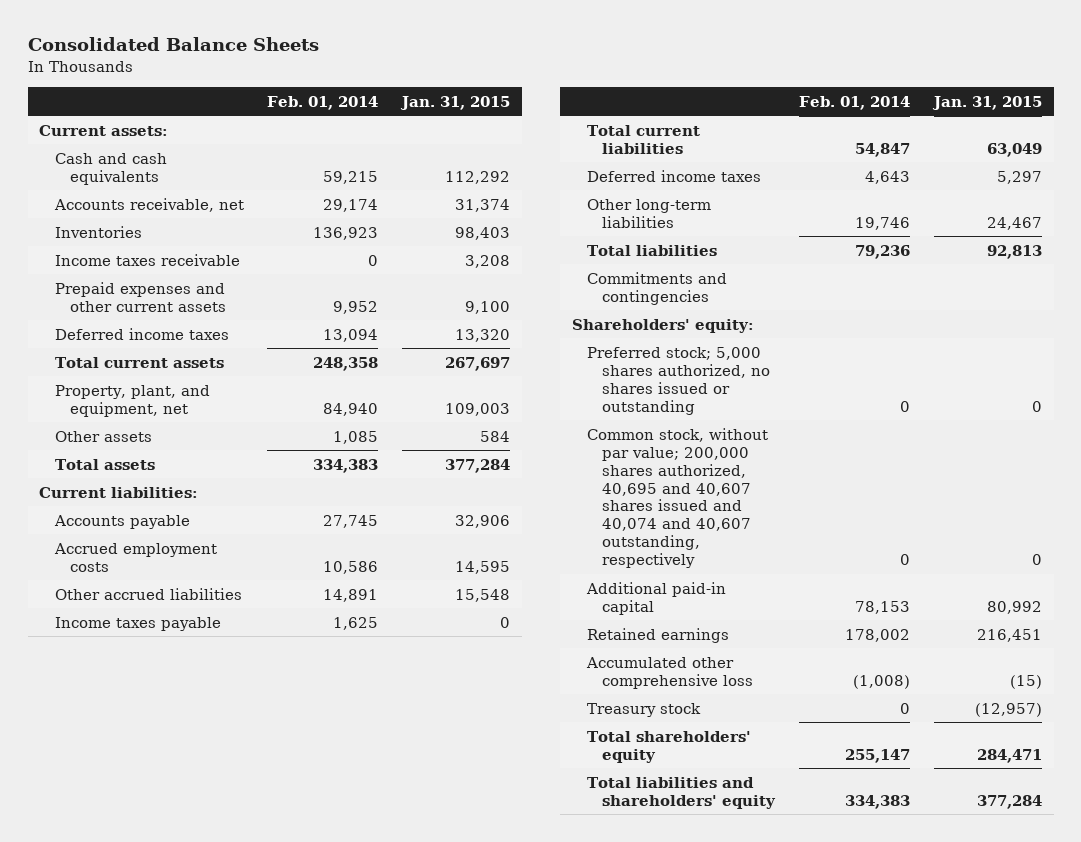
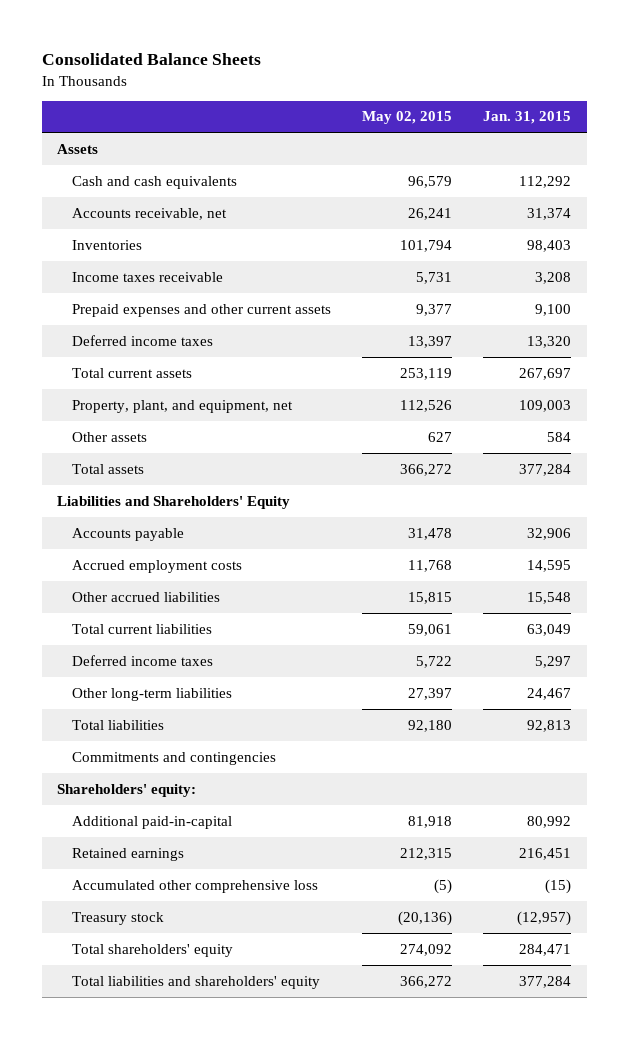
- | Feb. 01, 2014 | Jan. 31, 2015
+ | May 02, 2015 | Jan. 31, 2015
- Current assets:
+ Assets
- Current liabilities:
+ Liabilities and Shareholders' Equity
- Income taxes payable | 1,625 | 0
- Preferred stock; 5,000 shares authorized, no shares issued or outstanding | 0 | 0
- Common stock, without par value; 200,000 shares authorized, 40,695 and 40,607 shares issued and 40,074 and 40,607 outstanding, respectively | 0 | 0
- Additional paid-in capital | 78,153 | 80,992
+ Additional paid-in-capital | 81,918 | 80,992

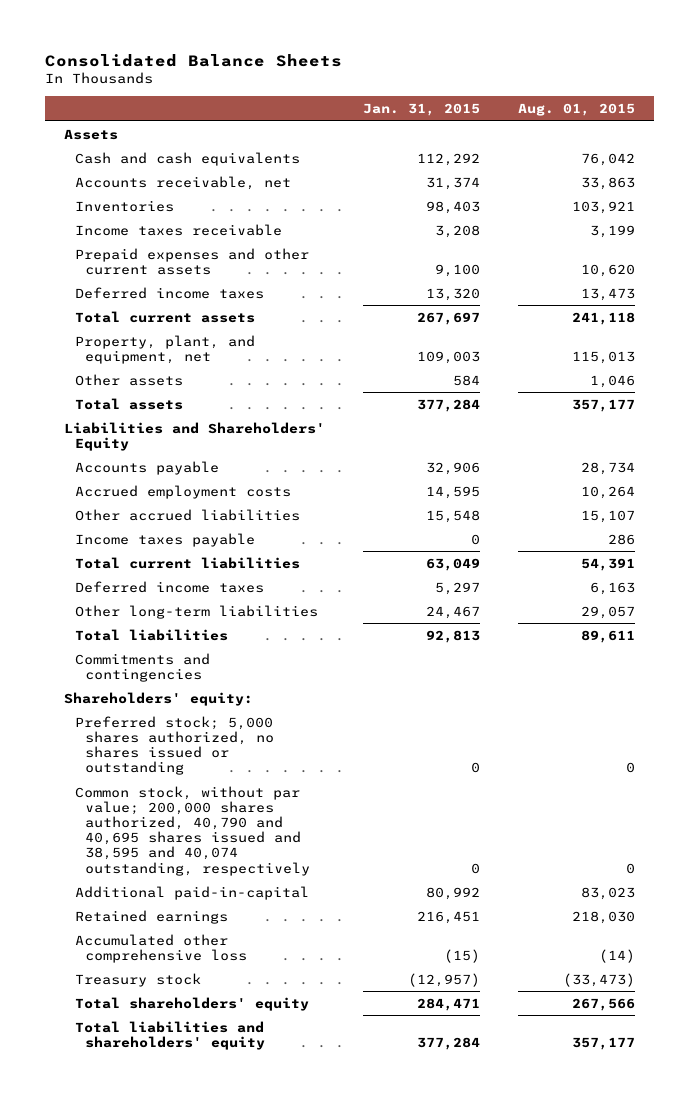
- | May 02, 2015 | Jan. 31, 2015
+ | Jan. 31, 2015 | Aug. 01, 2015
+ Income taxes payable | 0 | 286
+ Preferred stock; 5,000 shares authorized, no shares issued or outstanding | 0 | 0
+ Common stock, without par value; 200,000 shares authorized, 40,790 and 40,695 shares issued and 38,595 and 40,074 outstanding, respectively | 0 | 0

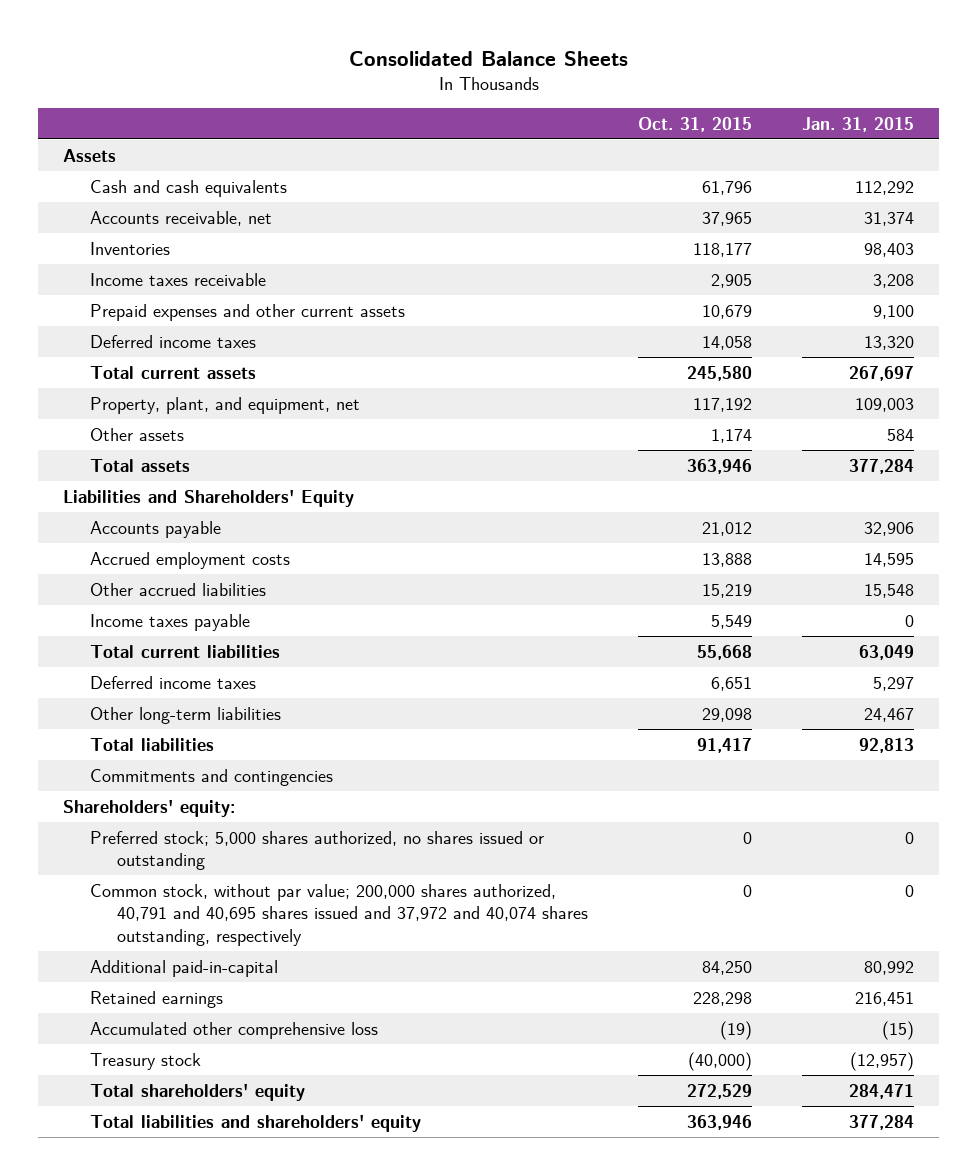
- | Jan. 31, 2015 | Aug. 01, 2015
+ | Oct. 31, 2015 | Jan. 31, 2015
- Common stock, without par value; 200,000 shares authorized, 40,790 and 40,695 shares issued and 38,595 and 40,074 outstanding, respectively | 0 | 0
+ Common stock, without par value; 200,000 shares authorized, 40,791 and 40,695 shares issued and 37,972 and 40,074 shares outstanding, respectively | 0 | 0

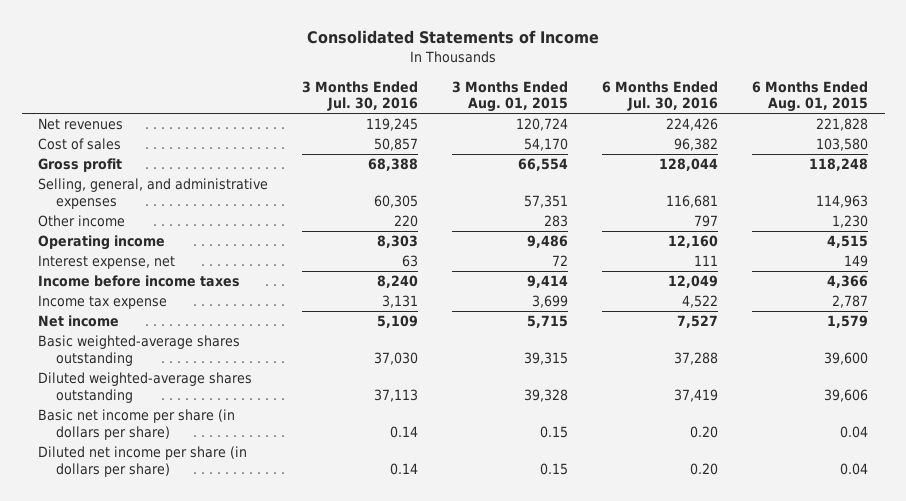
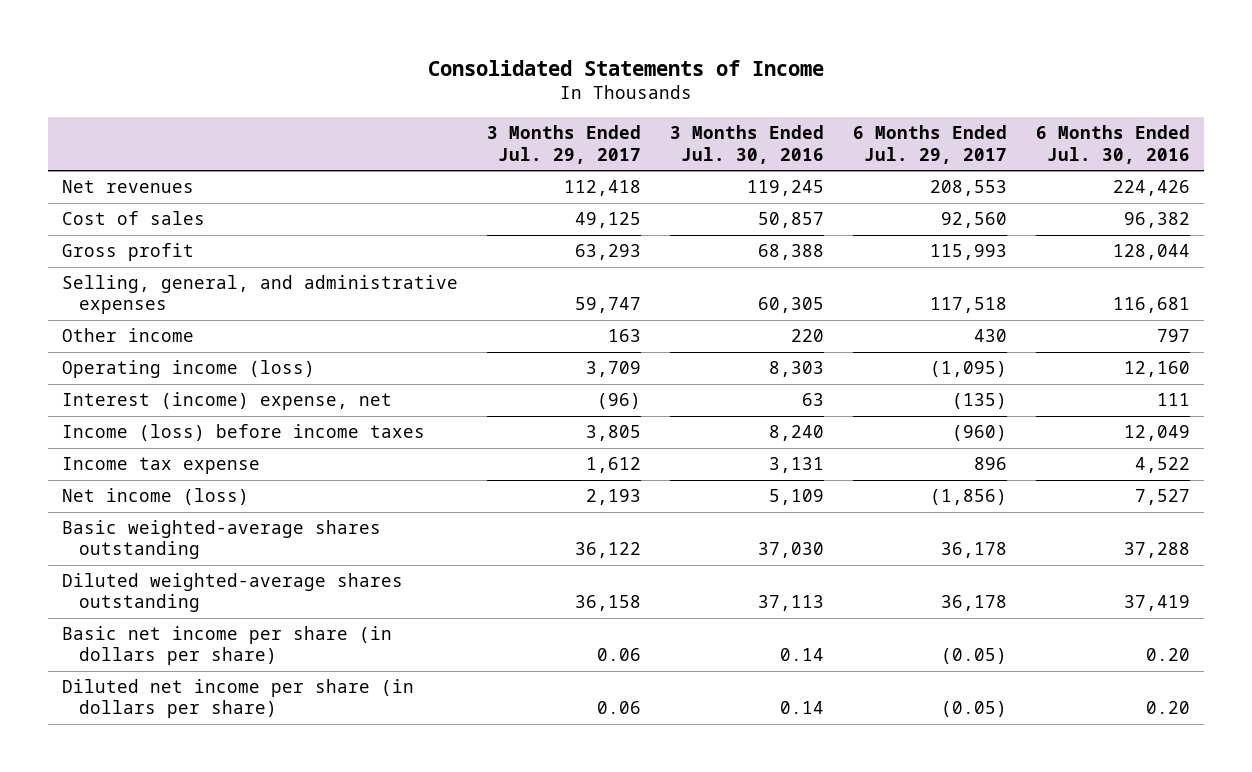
- | 3 Months Ended Jul. 30, 2016 | 3 Months Ended Aug. 01, 2015 | 6 Months Ended Jul. 30, 2016 | 6 Months Ended Aug. 01, 2015
+ | 3 Months Ended Jul. 29, 2017 | 3 Months Ended Jul. 30, 2016 | 6 Months Ended Jul. 29, 2017 | 6 Months Ended Jul. 30, 2016
- Operating income | 8,303 | 9,486 | 12,160 | 4,515
- Interest expense, net | 63 | 72 | 111 | 149
- Income before income taxes | 8,240 | 9,414 | 12,049 | 4,366
+ Operating income (loss) | 3,709 | 8,303 | (1,095) | 12,160
+ Interest (income) expense, net | (96) | 63 | (135) | 111
+ Income (loss) before income taxes | 3,805 | 8,240 | (960) | 12,049
- Net income | 5,109 | 5,715 | 7,527 | 1,579
+ Net income (loss) | 2,193 | 5,109 | (1,856) | 7,527

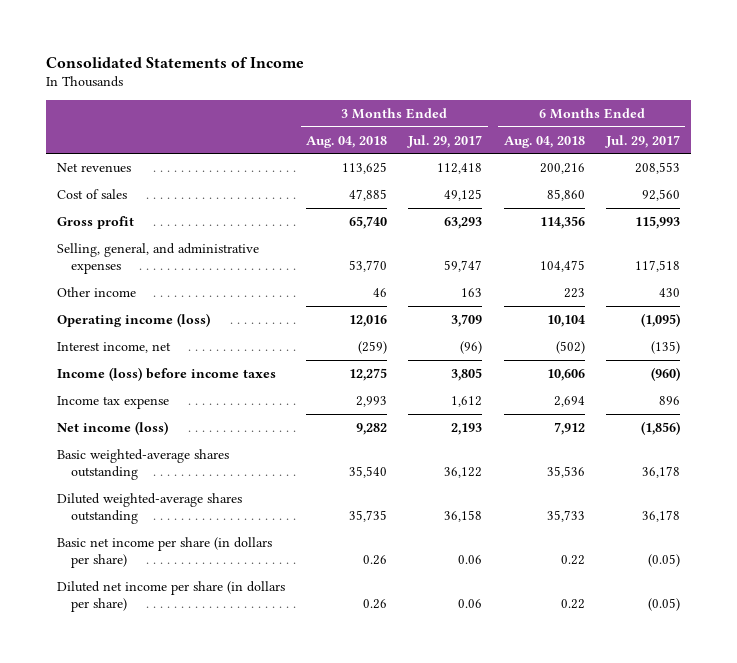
- | 3 Months Ended Jul. 29, 2017 | 3 Months Ended Jul. 30, 2016 | 6 Months Ended Jul. 29, 2017 | 6 Months Ended Jul. 30, 2016
+ | 3 Months Ended Aug. 04, 2018 | 3 Months Ended Jul. 29, 2017 | 6 Months Ended Aug. 04, 2018 | 6 Months Ended Jul. 29, 2017
- Interest (income) expense, net | (96) | 63 | (135) | 111
+ Interest income, net | (259) | (96) | (502) | (135)

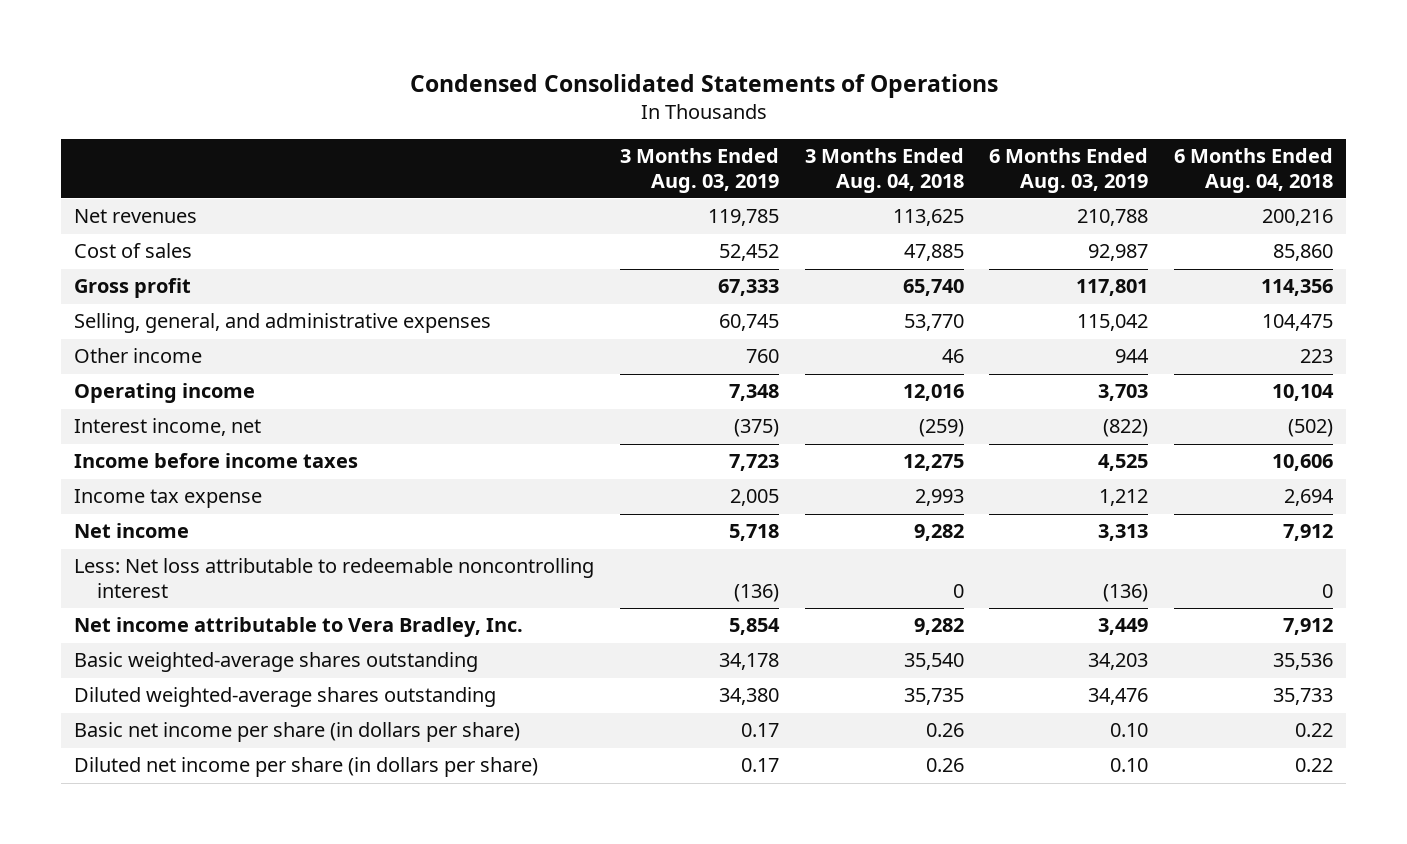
- Consolidated Statements of Income
+ Condensed Consolidated Statements of Operations
- | 3 Months Ended Aug. 04, 2018 | 3 Months Ended Jul. 29, 2017 | 6 Months Ended Aug. 04, 2018 | 6 Months Ended Jul. 29, 2017
+ | 3 Months Ended Aug. 03, 2019 | 3 Months Ended Aug. 04, 2018 | 6 Months Ended Aug. 03, 2019 | 6 Months Ended Aug. 04, 2018
- Operating income (loss) | 12,016 | 3,709 | 10,104 | (1,095)
+ Operating income | 7,348 | 12,016 | 3,703 | 10,104
- Income (loss) before income taxes | 12,275 | 3,805 | 10,606 | (960)
+ Income before income taxes | 7,723 | 12,275 | 4,525 | 10,606
- Net income (loss) | 9,282 | 2,193 | 7,912 | (1,856)
+ Net income | 5,718 | 9,282 | 3,313 | 7,912
+ Less: Net loss attributable to redeemable noncontrolling interest | (136) | 0 | (136) | 0
+ Net income attributable to Vera Bradley, Inc. | 5,854 | 9,282 | 3,449 | 7,912

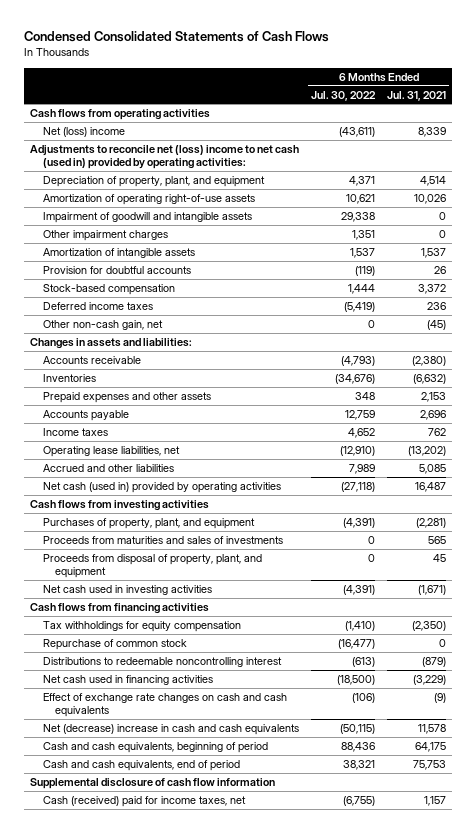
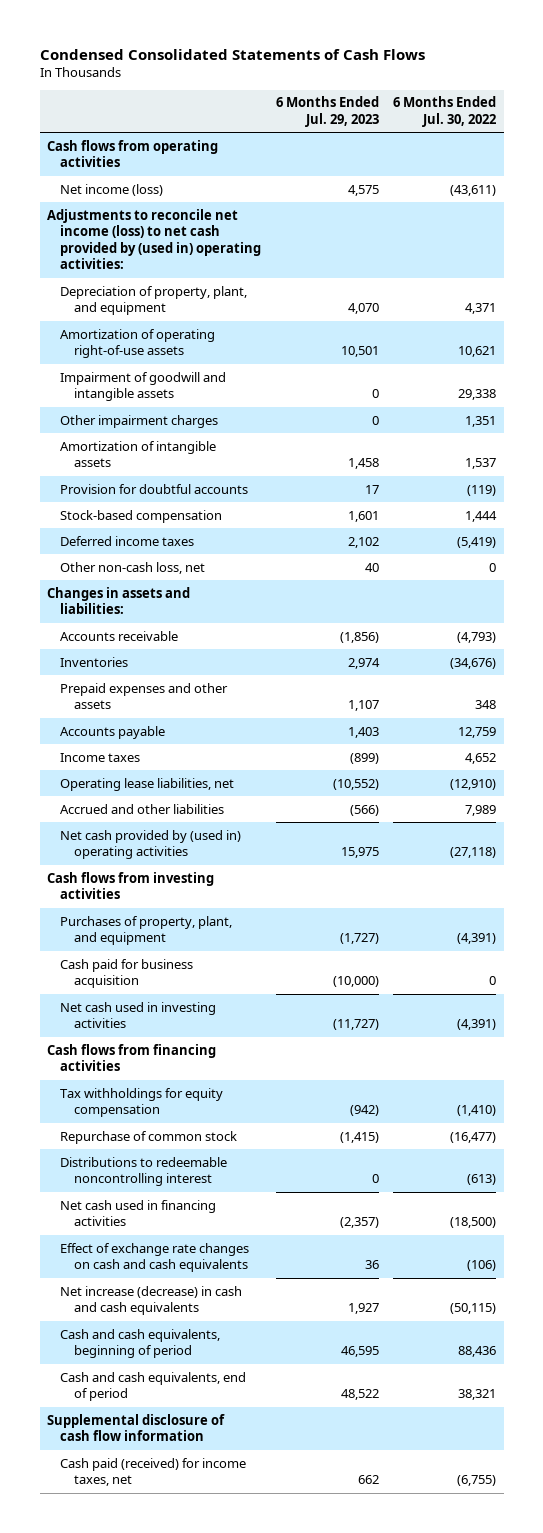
- | 6 Months Ended Jul. 30, 2022 | 6 Months Ended Jul. 31, 2021
+ | 6 Months Ended Jul. 29, 2023 | 6 Months Ended Jul. 30, 2022
- Net (loss) income | (43,611) | 8,339
- Adjustments to reconcile net (loss) income to net cash (used in) provided by operating activities:
+ Net income (loss) | 4,575 | (43,611)
+ Adjustments to reconcile net income (loss) to net cash provided by (used in) operating activities:
- Other non-cash gain, net | 0 | (45)
+ Other non-cash loss, net | 40 | 0
- Net cash (used in) provided by operating activities | (27,118) | 16,487
+ Net cash provided by (used in) operating activities | 15,975 | (27,118)
- Proceeds from maturities and sales of investments | 0 | 565
- Proceeds from disposal of property, plant, and equipment | 0 | 45
+ Cash paid for business acquisition | (10,000) | 0
- Net (decrease) increase in cash and cash equivalents | (50,115) | 11,578
+ Net increase (decrease) in cash and cash equivalents | 1,927 | (50,115)
- Cash (received) paid for income taxes, net | (6,755) | 1,157
+ Cash paid (received) for income taxes, net | 662 | (6,755)

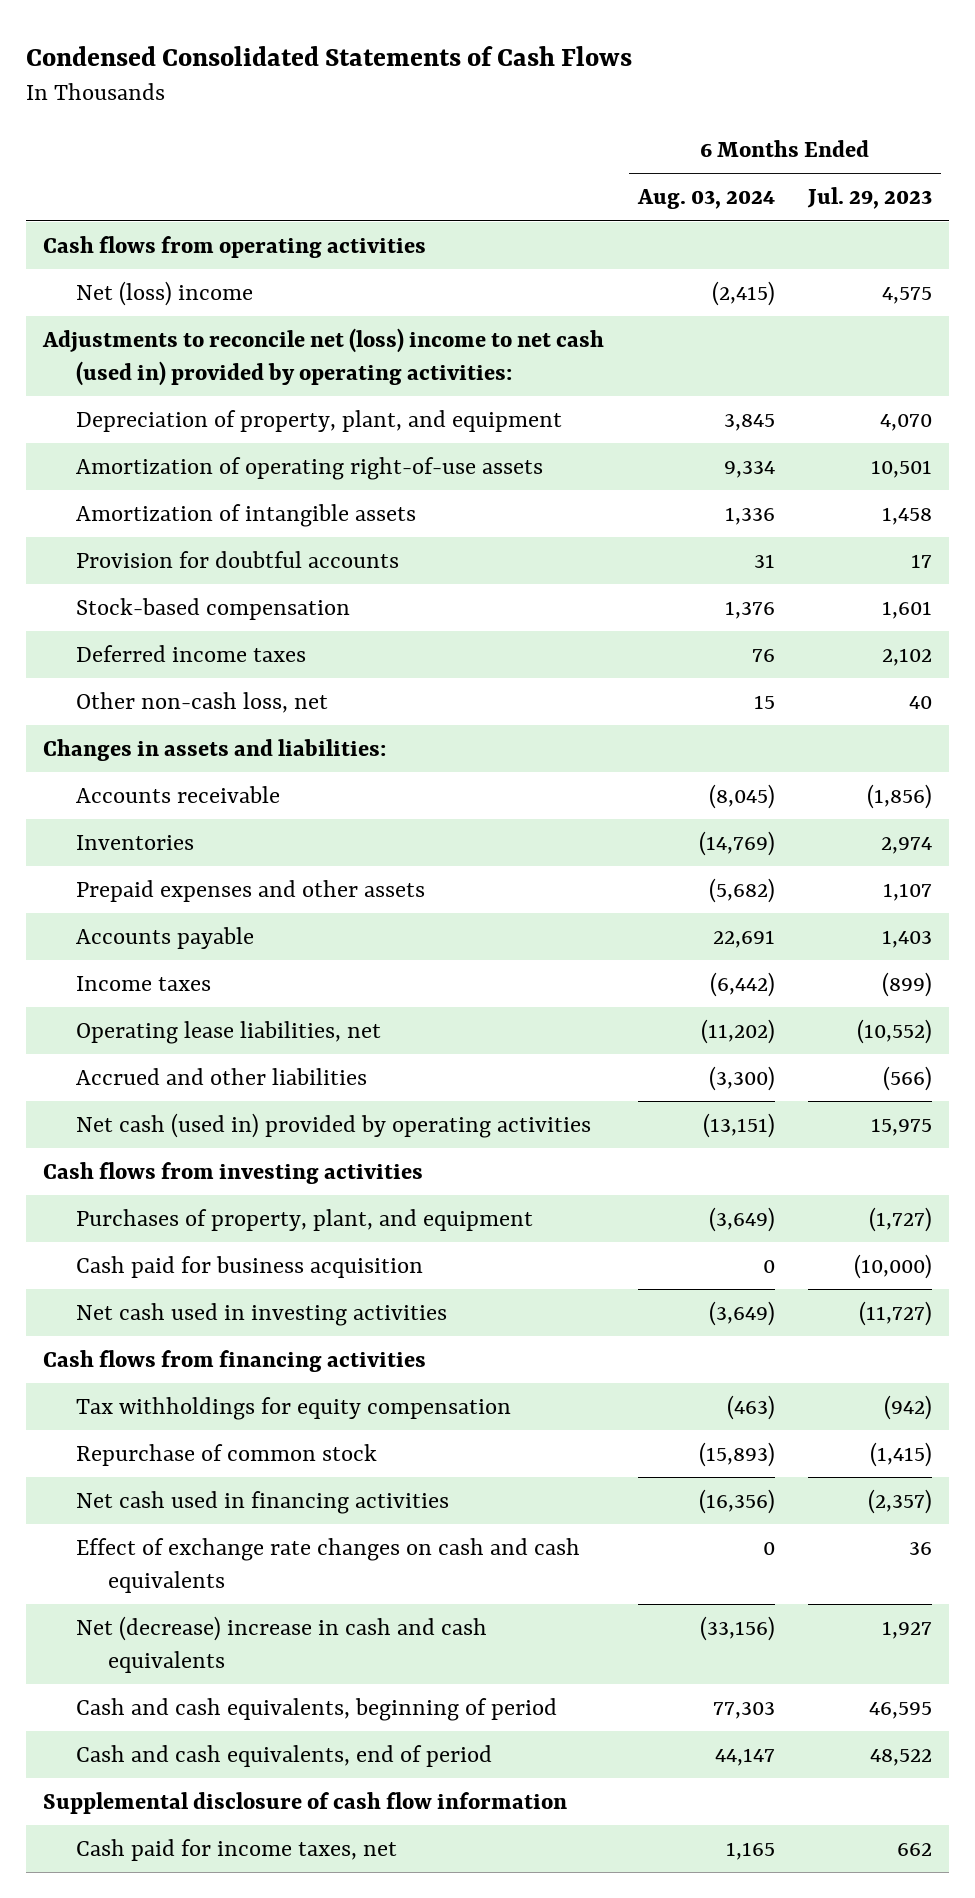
- | 6 Months Ended Jul. 29, 2023 | 6 Months Ended Jul. 30, 2022
+ | 6 Months Ended Aug. 03, 2024 | 6 Months Ended Jul. 29, 2023
- Net income (loss) | 4,575 | (43,611)
- Adjustments to reconcile net income (loss) to net cash provided by (used in) operating activities:
+ Net (loss) income | (2,415) | 4,575
+ Adjustments to reconcile net (loss) income to net cash (used in) provided by operating activities:
- Impairment of goodwill and intangible assets | 0 | 29,338
- Other impairment charges | 0 | 1,351
- Net cash provided by (used in) operating activities | 15,975 | (27,118)
+ Net cash (used in) provided by operating activities | (13,151) | 15,975
- Distributions to redeemable noncontrolling interest | 0 | (613)
- Net increase (decrease) in cash and cash equivalents | 1,927 | (50,115)
+ Net (decrease) increase in cash and cash equivalents | (33,156) | 1,927
- Cash paid (received) for income taxes, net | 662 | (6,755)
+ Cash paid for income taxes, net | 1,165 | 662

